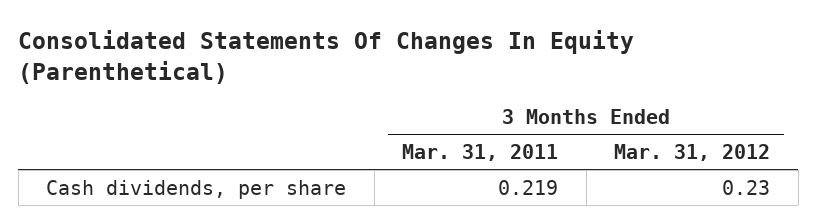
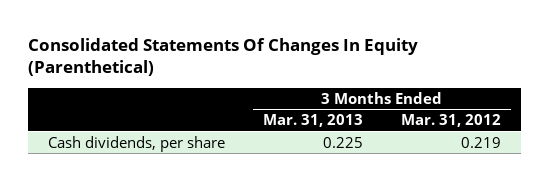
- | 3 Months Ended Mar. 31, 2011 | 3 Months Ended Mar. 31, 2012
+ | 3 Months Ended Mar. 31, 2013 | 3 Months Ended Mar. 31, 2012
- Cash dividends, per share | 0.219 | 0.23
+ Cash dividends, per share | 0.225 | 0.219

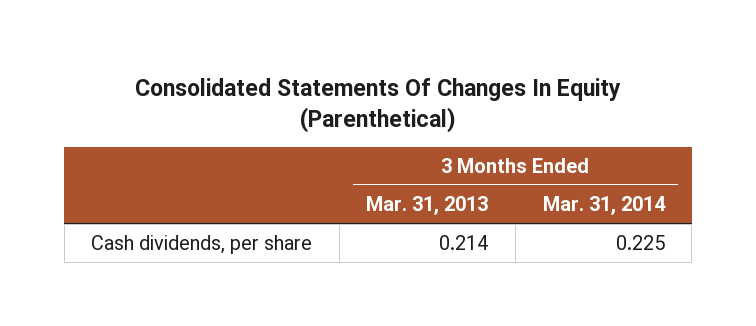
- | 3 Months Ended Mar. 31, 2013 | 3 Months Ended Mar. 31, 2012
+ | 3 Months Ended Mar. 31, 2013 | 3 Months Ended Mar. 31, 2014
- Cash dividends, per share | 0.225 | 0.219
+ Cash dividends, per share | 0.214 | 0.225

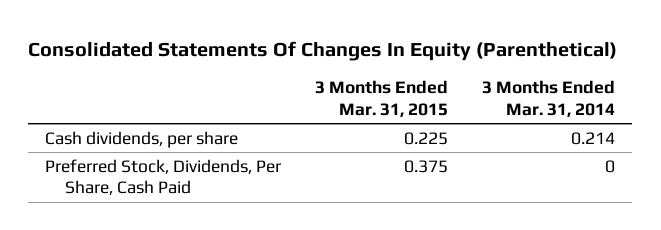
- | 3 Months Ended Mar. 31, 2013 | 3 Months Ended Mar. 31, 2014
+ | 3 Months Ended Mar. 31, 2015 | 3 Months Ended Mar. 31, 2014
- Cash dividends, per share | 0.214 | 0.225
+ Cash dividends, per share | 0.225 | 0.214
+ Preferred Stock, Dividends, Per Share, Cash Paid | 0.375 | 0

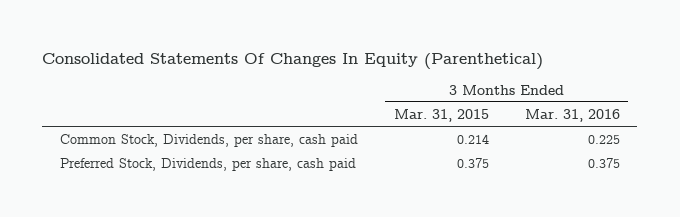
- | 3 Months Ended Mar. 31, 2015 | 3 Months Ended Mar. 31, 2014
+ | 3 Months Ended Mar. 31, 2015 | 3 Months Ended Mar. 31, 2016
- Cash dividends, per share | 0.225 | 0.214
- Preferred Stock, Dividends, Per Share, Cash Paid | 0.375 | 0
+ Common Stock, Dividends, per share, cash paid | 0.214 | 0.225
+ Preferred Stock, Dividends, per share, cash paid | 0.375 | 0.375

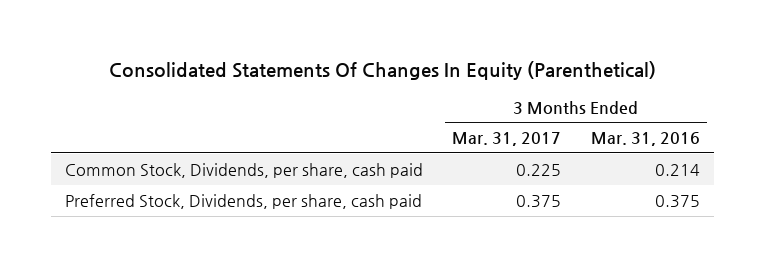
- | 3 Months Ended Mar. 31, 2015 | 3 Months Ended Mar. 31, 2016
+ | 3 Months Ended Mar. 31, 2017 | 3 Months Ended Mar. 31, 2016
- Common Stock, Dividends, per share, cash paid | 0.214 | 0.225
+ Common Stock, Dividends, per share, cash paid | 0.225 | 0.214

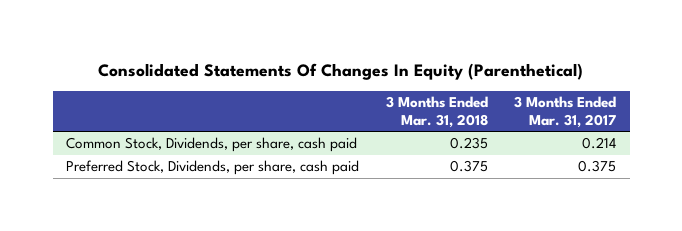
- | 3 Months Ended Mar. 31, 2017 | 3 Months Ended Mar. 31, 2016
+ | 3 Months Ended Mar. 31, 2018 | 3 Months Ended Mar. 31, 2017
- Common Stock, Dividends, per share, cash paid | 0.225 | 0.214
+ Common Stock, Dividends, per share, cash paid | 0.235 | 0.214

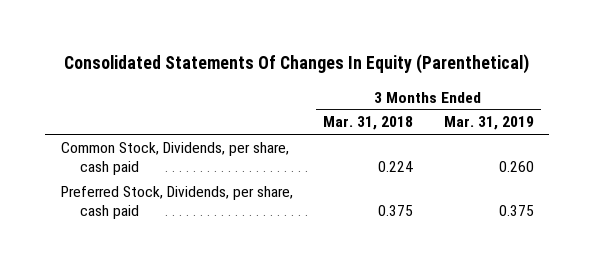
- | 3 Months Ended Mar. 31, 2018 | 3 Months Ended Mar. 31, 2017
+ | 3 Months Ended Mar. 31, 2018 | 3 Months Ended Mar. 31, 2019
- Common Stock, Dividends, per share, cash paid | 0.235 | 0.214
+ Common Stock, Dividends, per share, cash paid | 0.224 | 0.260

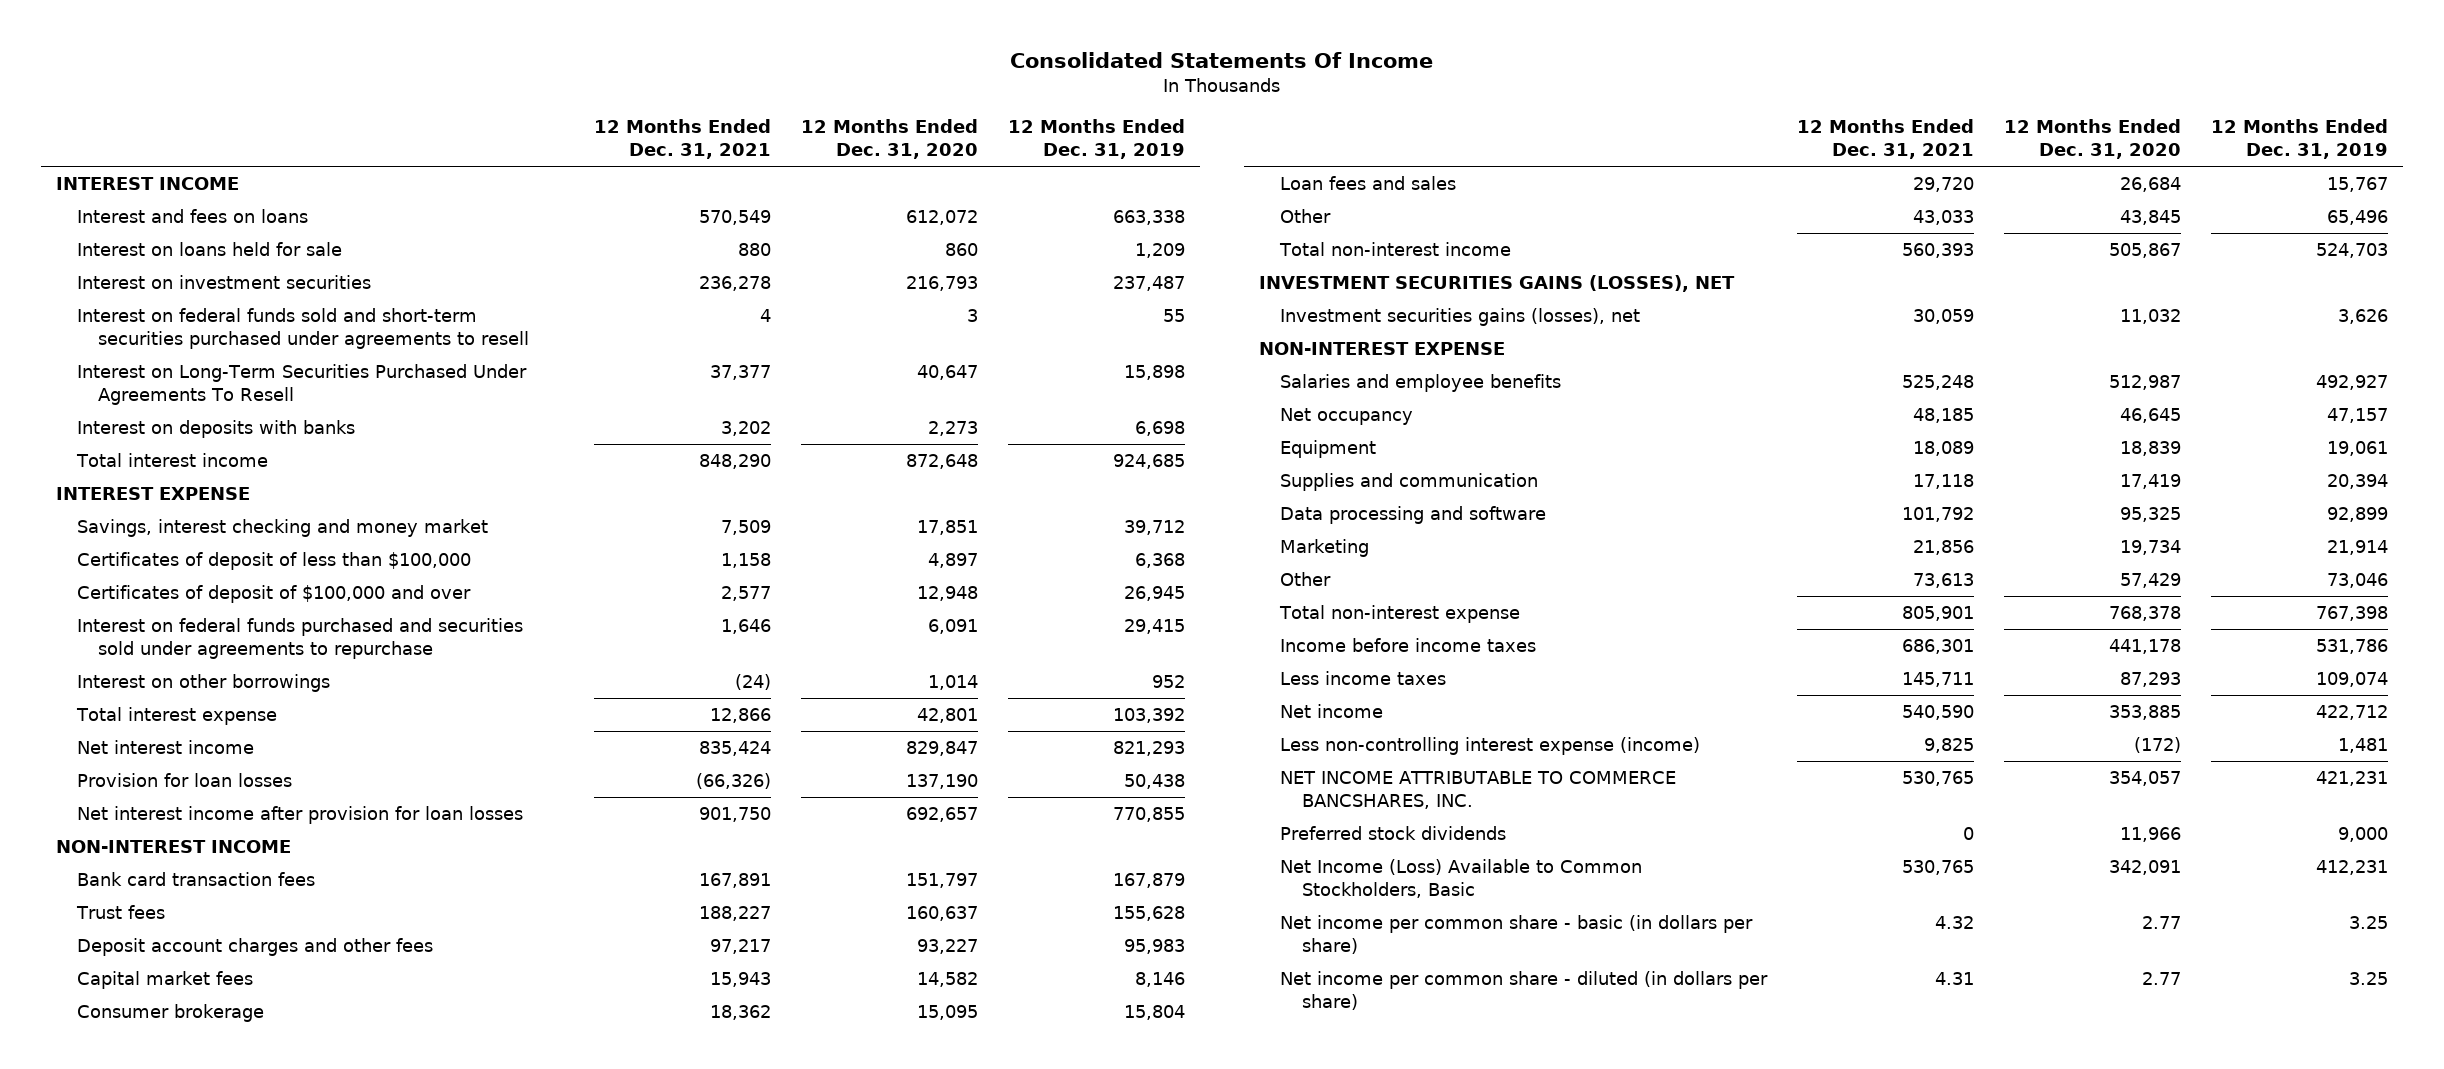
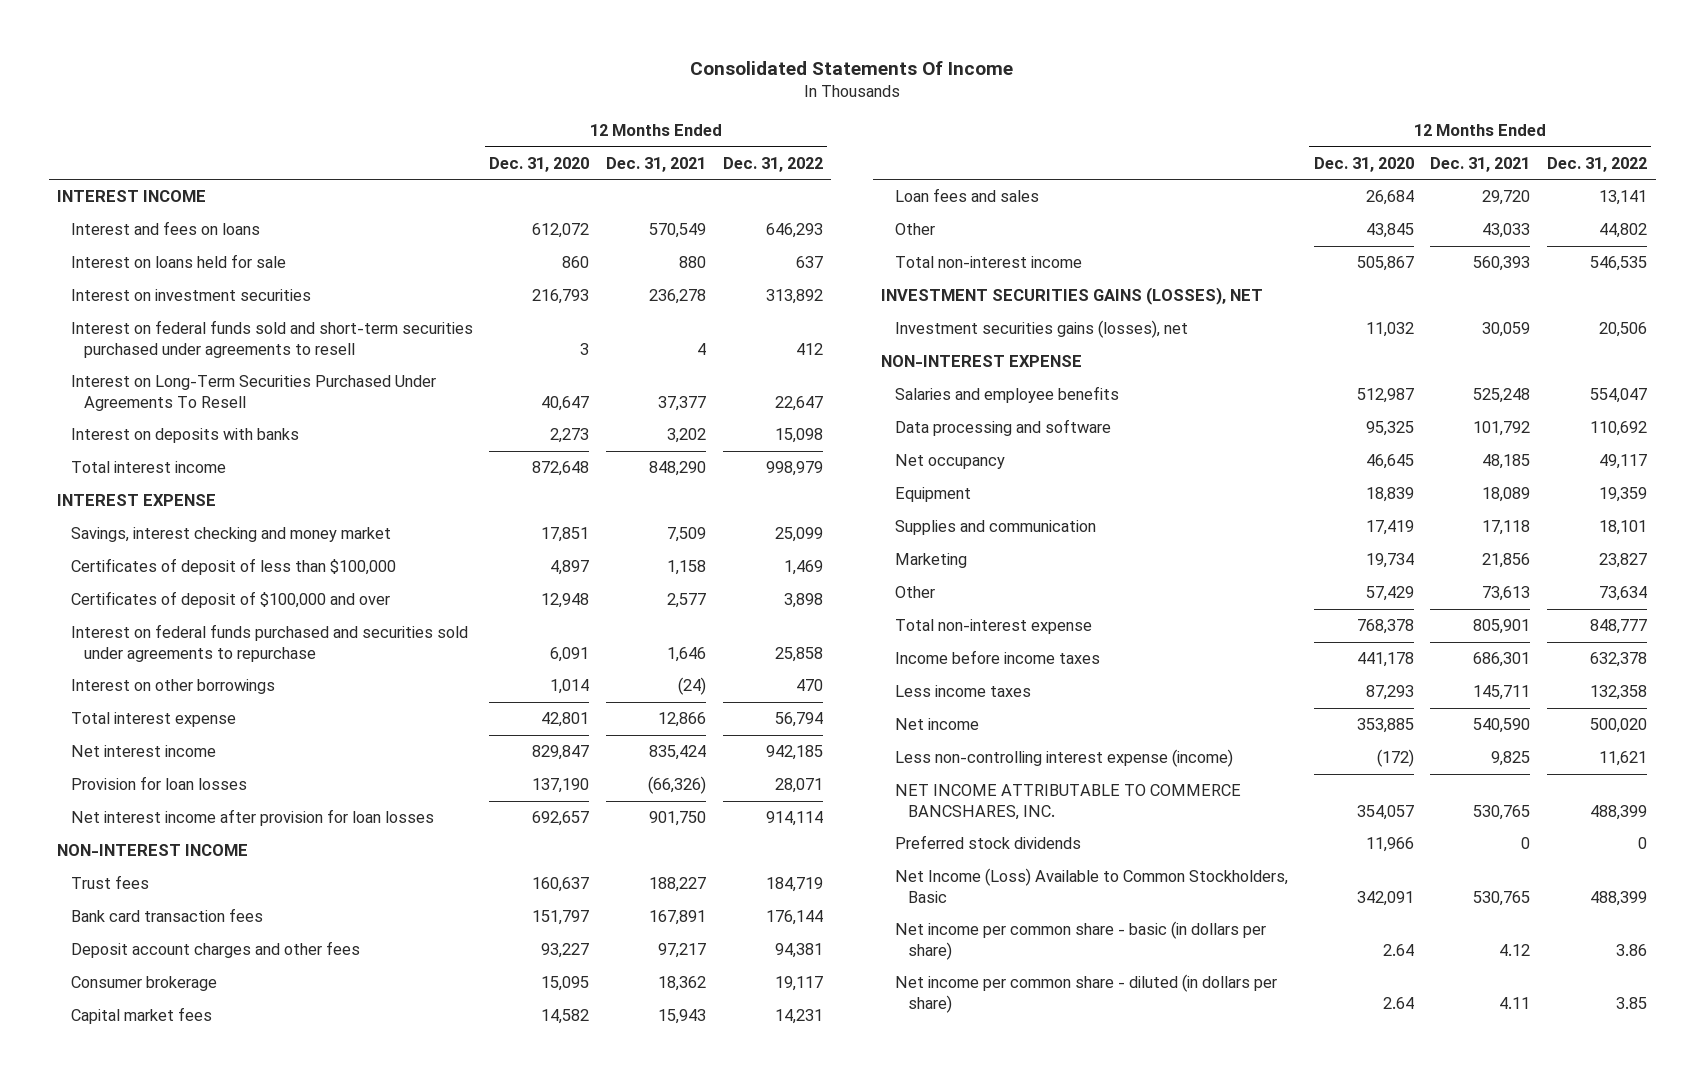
- | 12 Months Ended Dec. 31, 2021 | 12 Months Ended Dec. 31, 2020 | 12 Months Ended Dec. 31, 2019
+ | 12 Months Ended Dec. 31, 2020 | 12 Months Ended Dec. 31, 2021 | 12 Months Ended Dec. 31, 2022
moved down: Bank card transaction fees | 151,797 | 167,891 | 176,144
moved down: Capital market fees | 14,582 | 15,943 | 14,231
moved up: Data processing and software | 95,325 | 101,792 | 110,692
- Net income per common share - basic (in dollars per share) | 4.32 | 2.77 | 3.25
- Net income per common share - diluted (in dollars per share) | 4.31 | 2.77 | 3.25
+ Net income per common share - basic (in dollars per share) | 2.64 | 4.12 | 3.86
+ Net income per common share - diluted (in dollars per share) | 2.64 | 4.11 | 3.85

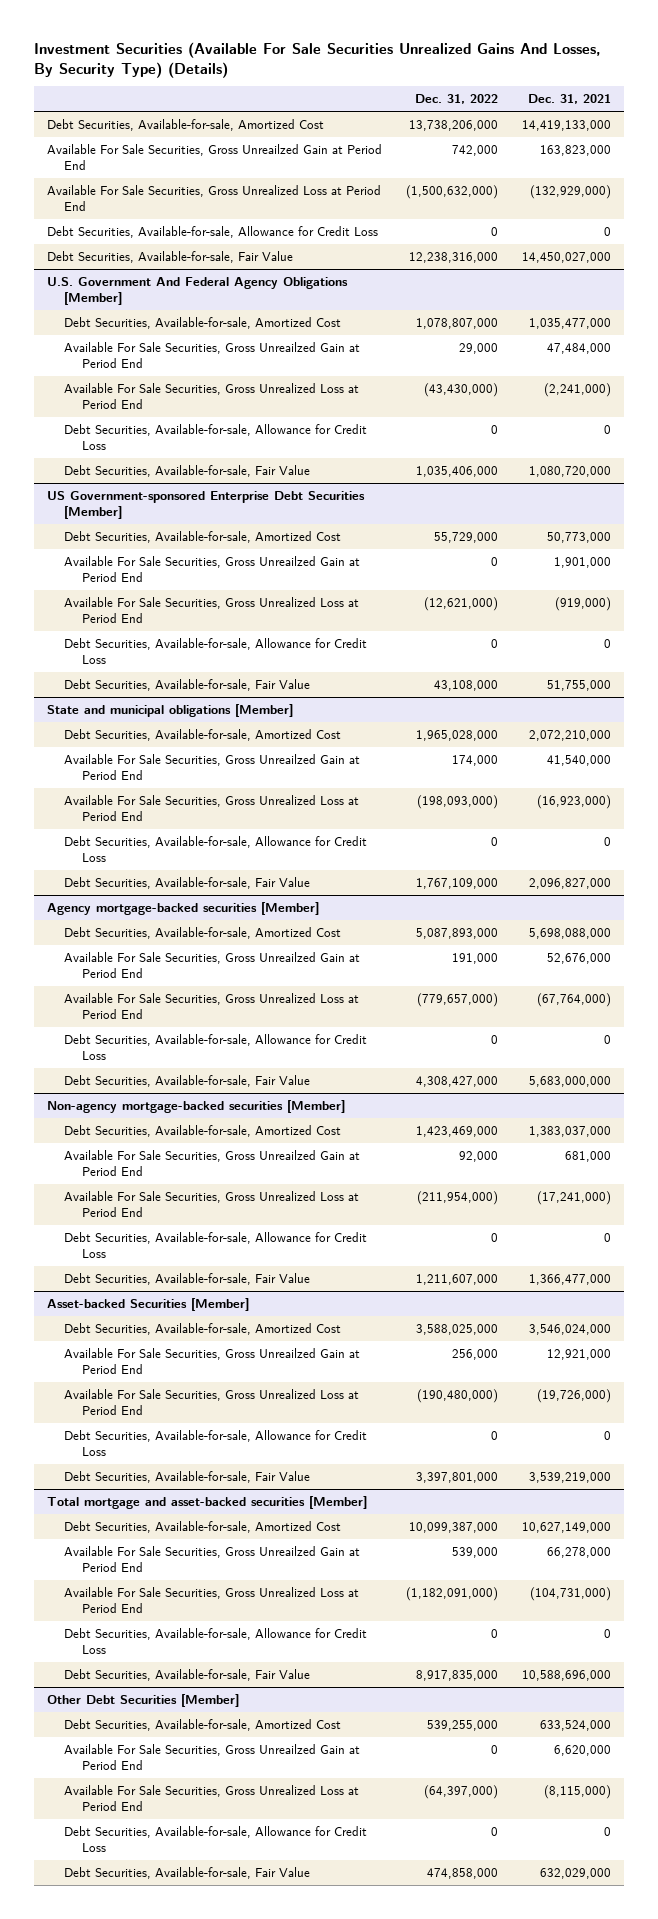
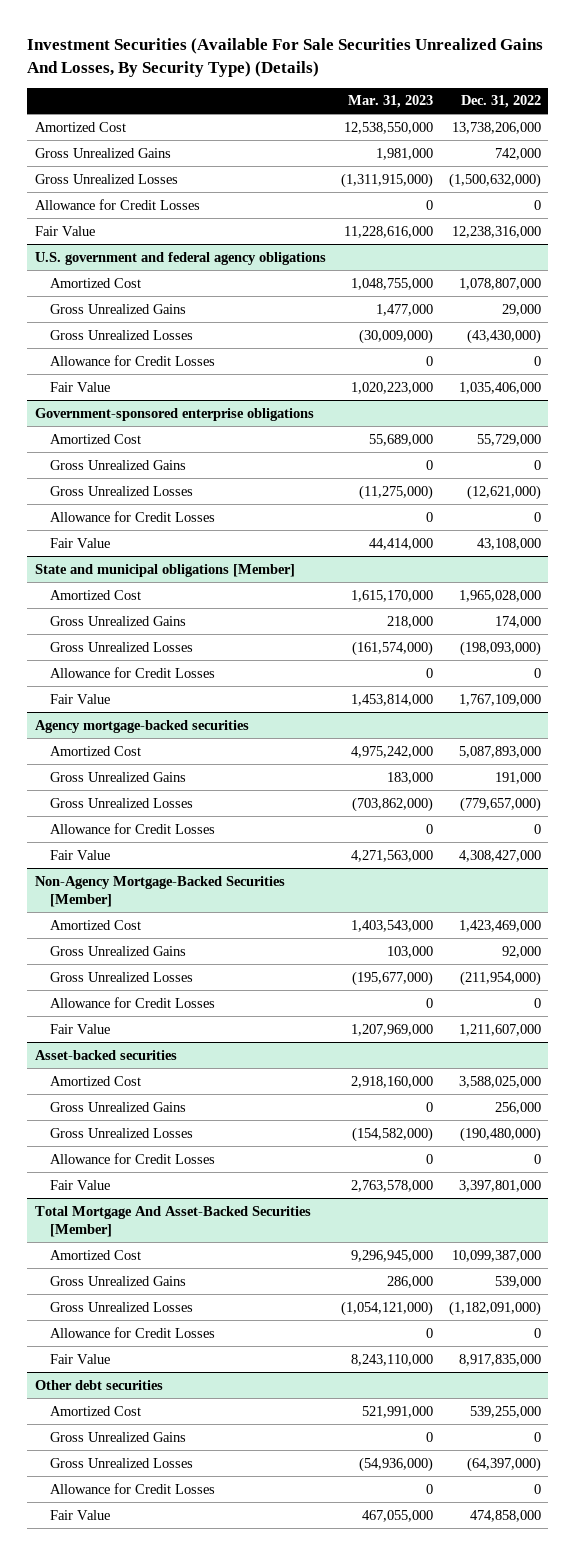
- | Dec. 31, 2022 | Dec. 31, 2021
+ | Mar. 31, 2023 | Dec. 31, 2022
- Debt Securities, Available-for-sale, Amortized Cost | 13,738,206,000 | 14,419,133,000
- Available For Sale Securities, Gross Unreailzed Gain at Period End | 742,000 | 163,823,000
- Available For Sale Securities, Gross Unrealized Loss at Period End | (1,500,632,000) | (132,929,000)
- Debt Securities, Available-for-sale, Allowance for Credit Loss | 0 | 0
- Debt Securities, Available-for-sale, Fair Value | 12,238,316,000 | 14,450,027,000
- U.S. Government And Federal Agency Obligations [Member]
- Debt Securities, Available-for-sale, Amortized Cost | 1,078,807,000 | 1,035,477,000
- Available For Sale Securities, Gross Unreailzed Gain at Period End | 29,000 | 47,484,000
- Available For Sale Securities, Gross Unrealized Loss at Period End | (43,430,000) | (2,241,000)
- Debt Securities, Available-for-sale, Allowance for Credit Loss | 0 | 0
- Debt Securities, Available-for-sale, Fair Value | 1,035,406,000 | 1,080,720,000
- US Government-sponsored Enterprise Debt Securities [Member]
- Debt Securities, Available-for-sale, Amortized Cost | 55,729,000 | 50,773,000
- Available For Sale Securities, Gross Unreailzed Gain at Period End | 0 | 1,901,000
- Available For Sale Securities, Gross Unrealized Loss at Period End | (12,621,000) | (919,000)
- Debt Securities, Available-for-sale, Allowance for Credit Loss | 0 | 0
- Debt Securities, Available-for-sale, Fair Value | 43,108,000 | 51,755,000
+ Amortized Cost | 12,538,550,000 | 13,738,206,000
+ Gross Unrealized Gains | 1,981,000 | 742,000
+ Gross Unrealized Losses | (1,311,915,000) | (1,500,632,000)
+ Allowance for Credit Losses | 0 | 0
+ Fair Value | 11,228,616,000 | 12,238,316,000
+ U.S. government and federal agency obligations
+ Amortized Cost | 1,048,755,000 | 1,078,807,000
+ Gross Unrealized Gains | 1,477,000 | 29,000
+ Gross Unrealized Losses | (30,009,000) | (43,430,000)
+ Allowance for Credit Losses | 0 | 0
+ Fair Value | 1,020,223,000 | 1,035,406,000
+ Government-sponsored enterprise obligations
+ Amortized Cost | 55,689,000 | 55,729,000
+ Gross Unrealized Gains | 0 | 0
+ Gross Unrealized Losses | (11,275,000) | (12,621,000)
+ Allowance for Credit Losses | 0 | 0
+ Fair Value | 44,414,000 | 43,108,000
@ State and municipal obligations [Member]
- Debt Securities, Available-for-sale, Amortized Cost | 1,965,028,000 | 2,072,210,000
- Available For Sale Securities, Gross Unreailzed Gain at Period End | 174,000 | 41,540,000
- Available For Sale Securities, Gross Unrealized Loss at Period End | (198,093,000) | (16,923,000)
- Debt Securities, Available-for-sale, Allowance for Credit Loss | 0 | 0
- Debt Securities, Available-for-sale, Fair Value | 1,767,109,000 | 2,096,827,000
- Agency mortgage-backed securities [Member]
- Debt Securities, Available-for-sale, Amortized Cost | 5,087,893,000 | 5,698,088,000
- Available For Sale Securities, Gross Unreailzed Gain at Period End | 191,000 | 52,676,000
- Available For Sale Securities, Gross Unrealized Loss at Period End | (779,657,000) | (67,764,000)
- Debt Securities, Available-for-sale, Allowance for Credit Loss | 0 | 0
- Debt Securities, Available-for-sale, Fair Value | 4,308,427,000 | 5,683,000,000
- Non-agency mortgage-backed securities [Member]
- Debt Securities, Available-for-sale, Amortized Cost | 1,423,469,000 | 1,383,037,000
- Available For Sale Securities, Gross Unreailzed Gain at Period End | 92,000 | 681,000
- Available For Sale Securities, Gross Unrealized Loss at Period End | (211,954,000) | (17,241,000)
- Debt Securities, Available-for-sale, Allowance for Credit Loss | 0 | 0
- Debt Securities, Available-for-sale, Fair Value | 1,211,607,000 | 1,366,477,000
- Asset-backed Securities [Member]
- Debt Securities, Available-for-sale, Amortized Cost | 3,588,025,000 | 3,546,024,000
- Available For Sale Securities, Gross Unreailzed Gain at Period End | 256,000 | 12,921,000
- Available For Sale Securities, Gross Unrealized Loss at Period End | (190,480,000) | (19,726,000)
- Debt Securities, Available-for-sale, Allowance for Credit Loss | 0 | 0
- Debt Securities, Available-for-sale, Fair Value | 3,397,801,000 | 3,539,219,000
- Total mortgage and asset-backed securities [Member]
- Debt Securities, Available-for-sale, Amortized Cost | 10,099,387,000 | 10,627,149,000
- Available For Sale Securities, Gross Unreailzed Gain at Period End | 539,000 | 66,278,000
- Available For Sale Securities, Gross Unrealized Loss at Period End | (1,182,091,000) | (104,731,000)
- Debt Securities, Available-for-sale, Allowance for Credit Loss | 0 | 0
- Debt Securities, Available-for-sale, Fair Value | 8,917,835,000 | 10,588,696,000
- Other Debt Securities [Member]
- Debt Securities, Available-for-sale, Amortized Cost | 539,255,000 | 633,524,000
- Available For Sale Securities, Gross Unreailzed Gain at Period End | 0 | 6,620,000
- Available For Sale Securities, Gross Unrealized Loss at Period End | (64,397,000) | (8,115,000)
- Debt Securities, Available-for-sale, Allowance for Credit Loss | 0 | 0
- Debt Securities, Available-for-sale, Fair Value | 474,858,000 | 632,029,000
@ State and municipal obligations [Member]
+ Amortized Cost | 1,615,170,000 | 1,965,028,000
+ Gross Unrealized Gains | 218,000 | 174,000
+ Gross Unrealized Losses | (161,574,000) | (198,093,000)
+ Allowance for Credit Losses | 0 | 0
+ Fair Value | 1,453,814,000 | 1,767,109,000
+ Agency mortgage-backed securities
+ Amortized Cost | 4,975,242,000 | 5,087,893,000
+ Gross Unrealized Gains | 183,000 | 191,000
+ Gross Unrealized Losses | (703,862,000) | (779,657,000)
+ Allowance for Credit Losses | 0 | 0
+ Fair Value | 4,271,563,000 | 4,308,427,000
+ Non-Agency Mortgage-Backed Securities [Member]
+ Amortized Cost | 1,403,543,000 | 1,423,469,000
+ Gross Unrealized Gains | 103,000 | 92,000
+ Gross Unrealized Losses | (195,677,000) | (211,954,000)
+ Allowance for Credit Losses | 0 | 0
+ Fair Value | 1,207,969,000 | 1,211,607,000
+ Asset-backed securities
+ Amortized Cost | 2,918,160,000 | 3,588,025,000
+ Gross Unrealized Gains | 0 | 256,000
+ Gross Unrealized Losses | (154,582,000) | (190,480,000)
+ Allowance for Credit Losses | 0 | 0
+ Fair Value | 2,763,578,000 | 3,397,801,000
+ Total Mortgage And Asset-Backed Securities [Member]
+ Amortized Cost | 9,296,945,000 | 10,099,387,000
+ Gross Unrealized Gains | 286,000 | 539,000
+ Gross Unrealized Losses | (1,054,121,000) | (1,182,091,000)
+ Allowance for Credit Losses | 0 | 0
+ Fair Value | 8,243,110,000 | 8,917,835,000
+ Other debt securities
+ Amortized Cost | 521,991,000 | 539,255,000
+ Gross Unrealized Gains | 0 | 0
+ Gross Unrealized Losses | (54,936,000) | (64,397,000)
+ Allowance for Credit Losses | 0 | 0
+ Fair Value | 467,055,000 | 474,858,000

